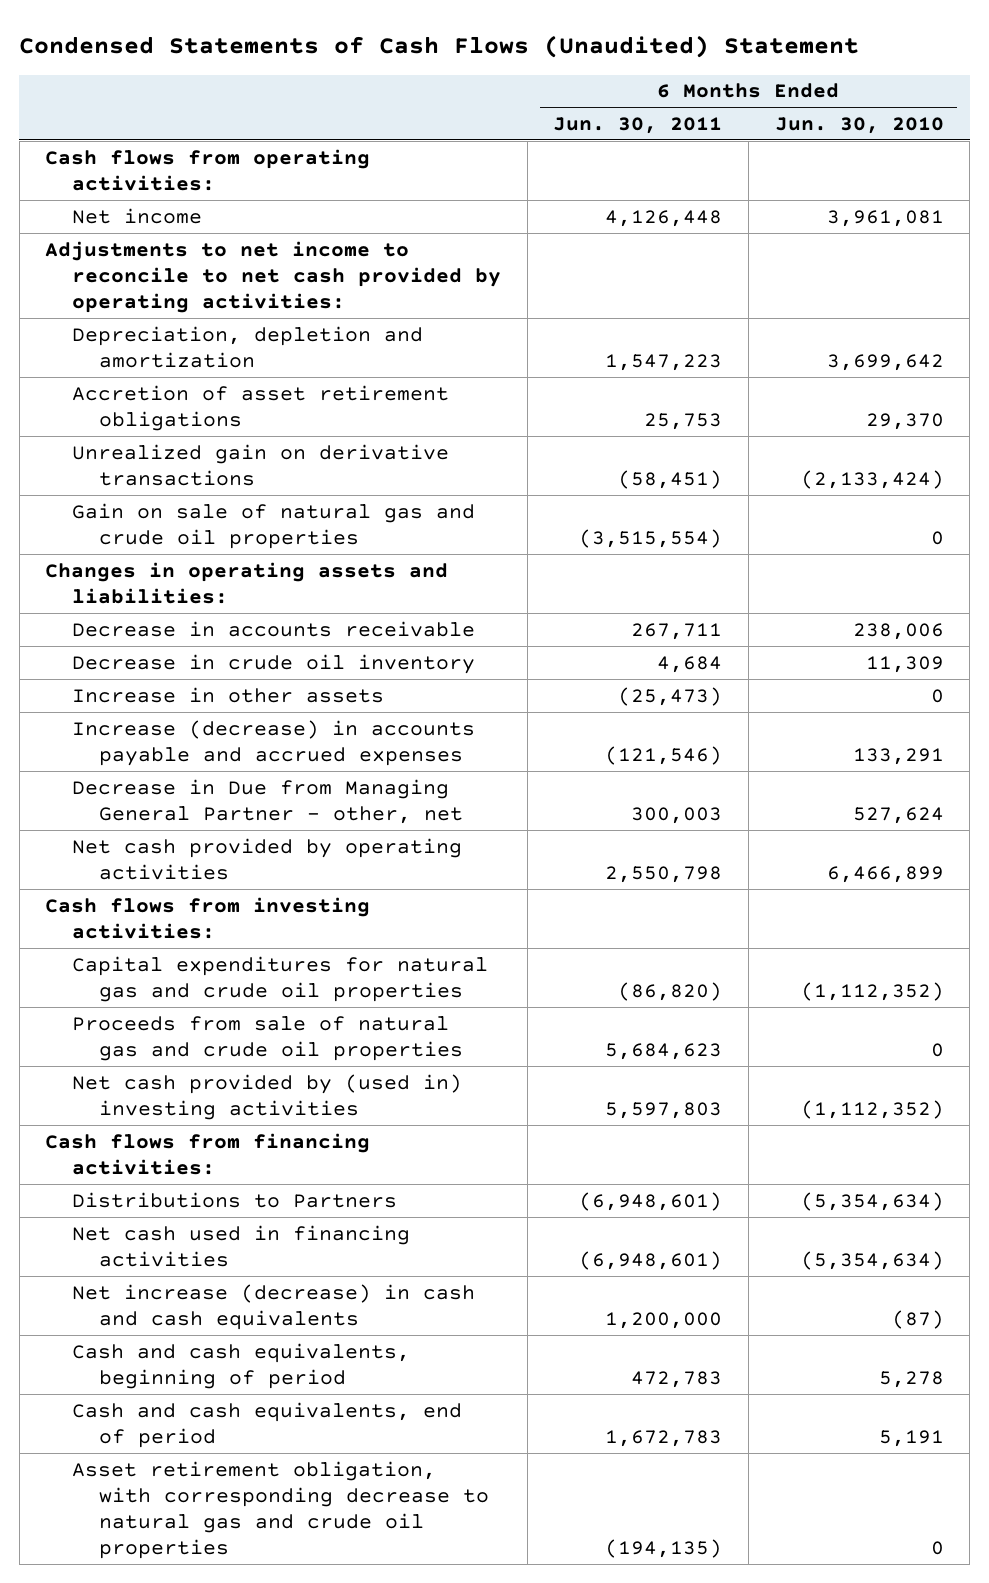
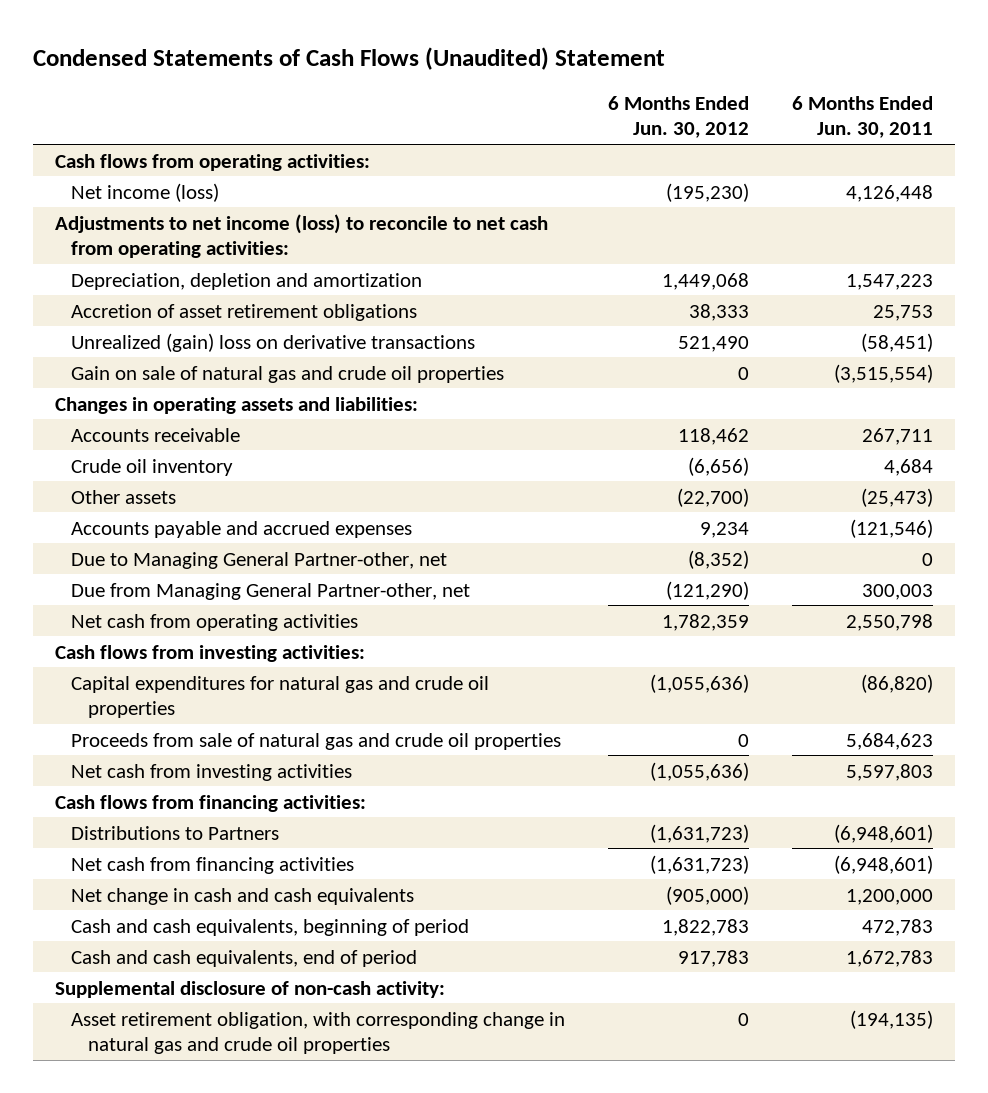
- | 6 Months Ended Jun. 30, 2011 | 6 Months Ended Jun. 30, 2010
+ | 6 Months Ended Jun. 30, 2012 | 6 Months Ended Jun. 30, 2011
- Net income | 4,126,448 | 3,961,081
- Adjustments to net income to reconcile to net cash provided by operating activities:
+ Net income (loss) | (195,230) | 4,126,448
+ Adjustments to net income (loss) to reconcile to net cash from operating activities:
- Unrealized gain on derivative transactions | (58,451) | (2,133,424)
+ Unrealized (gain) loss on derivative transactions | 521,490 | (58,451)
- Decrease in accounts receivable | 267,711 | 238,006
- Decrease in crude oil inventory | 4,684 | 11,309
- Increase in other assets | (25,473) | 0
- Increase (decrease) in accounts payable and accrued expenses | (121,546) | 133,291
- Decrease in Due from Managing General Partner - other, net | 300,003 | 527,624
- Net cash provided by operating activities | 2,550,798 | 6,466,899
+ Accounts receivable | 118,462 | 267,711
+ Crude oil inventory | (6,656) | 4,684
+ Other assets | (22,700) | (25,473)
+ Accounts payable and accrued expenses | 9,234 | (121,546)
+ Due to Managing General Partner-other, net | (8,352) | 0
+ Due from Managing General Partner-other, net | (121,290) | 300,003
+ Net cash from operating activities | 1,782,359 | 2,550,798
- Net cash provided by (used in) investing activities | 5,597,803 | (1,112,352)
+ Net cash from investing activities | (1,055,636) | 5,597,803
- Net cash used in financing activities | (6,948,601) | (5,354,634)
- Net increase (decrease) in cash and cash equivalents | 1,200,000 | (87)
+ Net cash from financing activities | (1,631,723) | (6,948,601)
+ Net change in cash and cash equivalents | (905,000) | 1,200,000
- Asset retirement obligation, with corresponding decrease to natural gas and crude oil properties | (194,135) | 0
+ Supplemental disclosure of non-cash activity:
+ Asset retirement obligation, with corresponding change in natural gas and crude oil properties | 0 | (194,135)

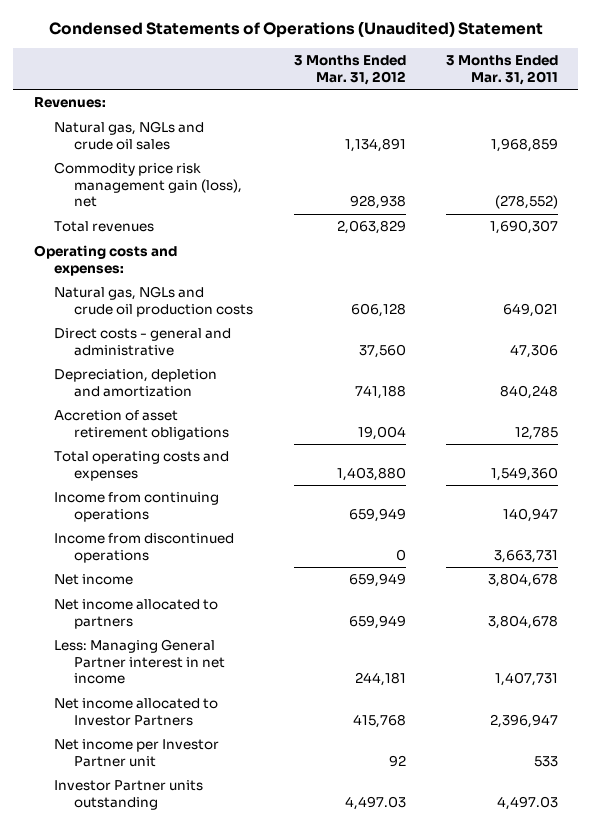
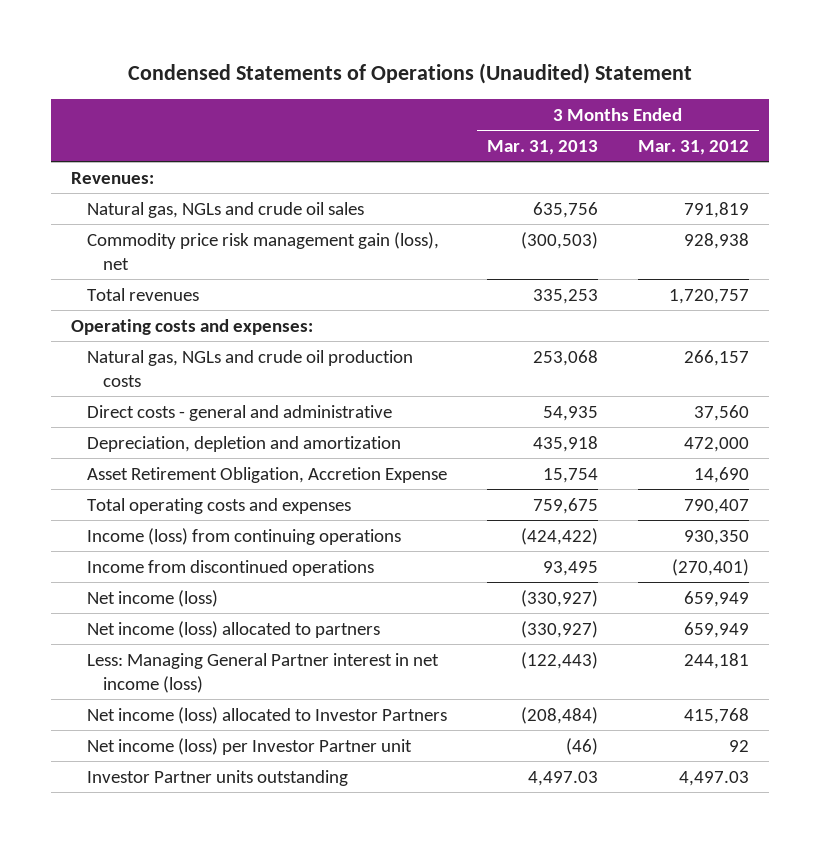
- | 3 Months Ended Mar. 31, 2012 | 3 Months Ended Mar. 31, 2011
+ | 3 Months Ended Mar. 31, 2013 | 3 Months Ended Mar. 31, 2012
- Natural gas, NGLs and crude oil sales | 1,134,891 | 1,968,859
+ Natural gas, NGLs and crude oil sales | 635,756 | 791,819
- Total revenues | 2,063,829 | 1,690,307
+ Total revenues | 335,253 | 1,720,757
- Natural gas, NGLs and crude oil production costs | 606,128 | 649,021
+ Natural gas, NGLs and crude oil production costs | 253,068 | 266,157
- Depreciation, depletion and amortization | 741,188 | 840,248
- Accretion of asset retirement obligations | 19,004 | 12,785
- Total operating costs and expenses | 1,403,880 | 1,549,360
- Income from continuing operations | 659,949 | 140,947
- Income from discontinued operations | 0 | 3,663,731
- Net income | 659,949 | 3,804,678
- Net income allocated to partners | 659,949 | 3,804,678
- Less: Managing General Partner interest in net income | 244,181 | 1,407,731
- Net income allocated to Investor Partners | 415,768 | 2,396,947
- Net income per Investor Partner unit | 92 | 533
+ Depreciation, depletion and amortization | 435,918 | 472,000
+ Asset Retirement Obligation, Accretion Expense | 15,754 | 14,690
+ Total operating costs and expenses | 759,675 | 790,407
+ Income (loss) from continuing operations | (424,422) | 930,350
+ Income from discontinued operations | 93,495 | (270,401)
+ Net income (loss) | (330,927) | 659,949
+ Net income (loss) allocated to partners | (330,927) | 659,949
+ Less: Managing General Partner interest in net income (loss) | (122,443) | 244,181
+ Net income (loss) allocated to Investor Partners | (208,484) | 415,768
+ Net income (loss) per Investor Partner unit | (46) | 92

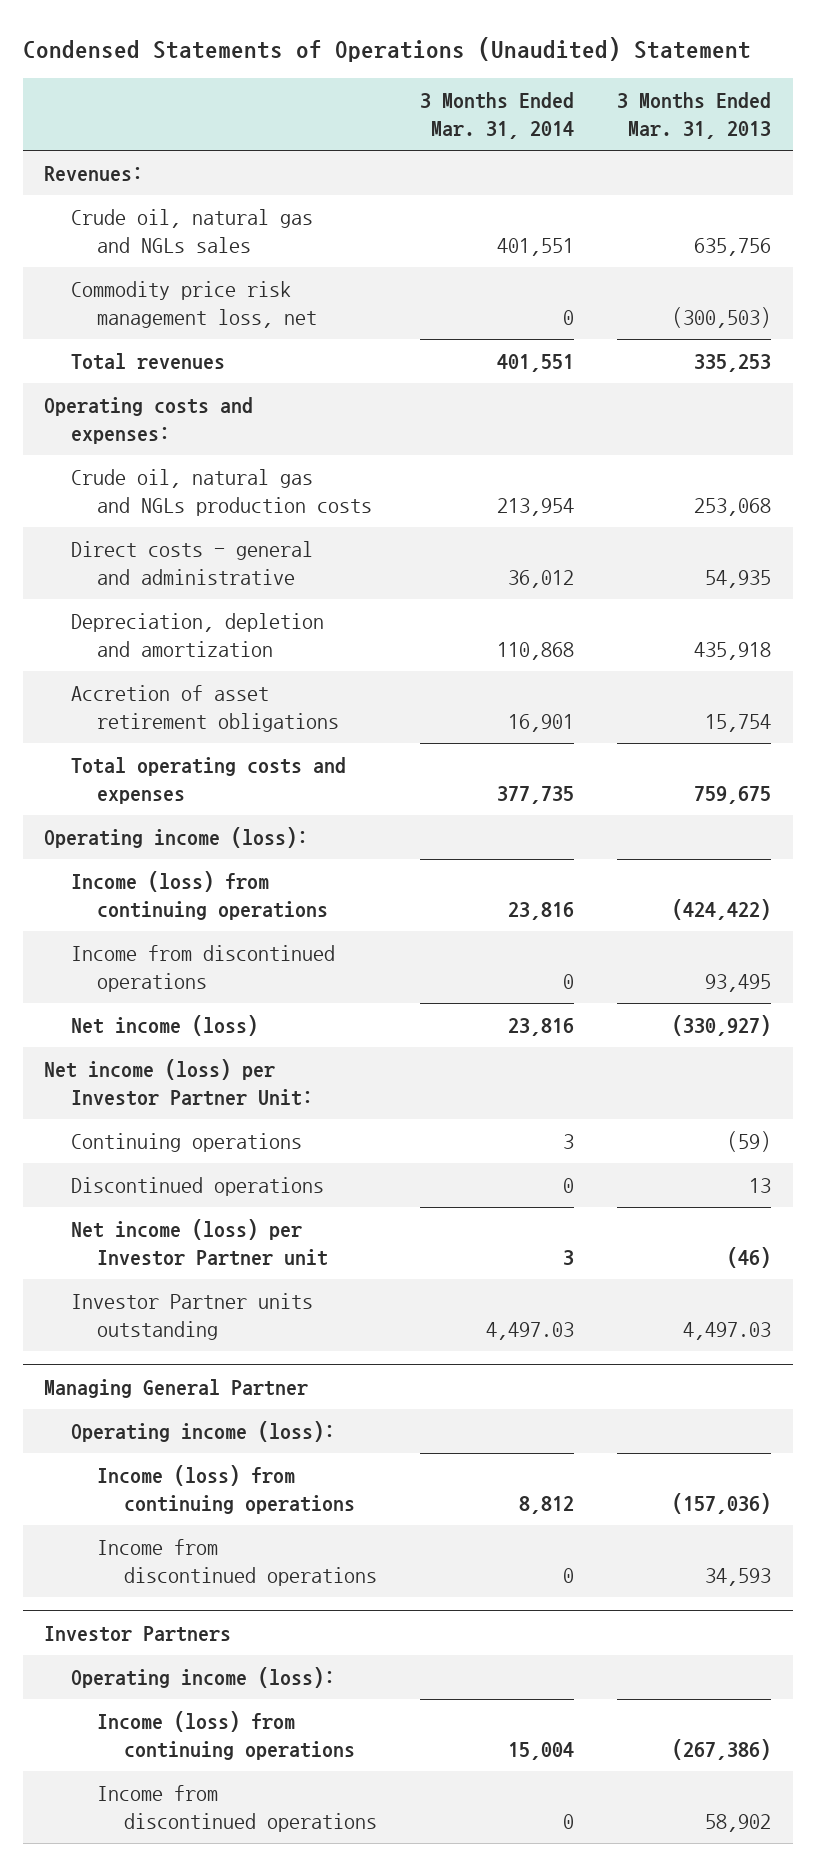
- | 3 Months Ended Mar. 31, 2013 | 3 Months Ended Mar. 31, 2012
+ | 3 Months Ended Mar. 31, 2014 | 3 Months Ended Mar. 31, 2013
- Natural gas, NGLs and crude oil sales | 635,756 | 791,819
- Commodity price risk management gain (loss), net | (300,503) | 928,938
+ Crude oil, natural gas and NGLs sales | 401,551 | 635,756
+ Commodity price risk management loss, net | 0 | (300,503)
- Natural gas, NGLs and crude oil production costs | 253,068 | 266,157
+ Crude oil, natural gas and NGLs production costs | 213,954 | 253,068
- Asset Retirement Obligation, Accretion Expense | 15,754 | 14,690
+ Accretion of asset retirement obligations | 16,901 | 15,754
+ Operating income (loss):
- Net income (loss) allocated to partners | (330,927) | 659,949
- Less: Managing General Partner interest in net income (loss) | (122,443) | 244,181
- Net income (loss) allocated to Investor Partners | (208,484) | 415,768
+ Net income (loss) per Investor Partner Unit:
+ Continuing operations | 3 | (59)
+ Discontinued operations | 0 | 13
+ Managing General Partner
+ Operating income (loss):
+ Income (loss) from continuing operations | 8,812 | (157,036)
+ Income from discontinued operations | 0 | 34,593
+ Investor Partners
+ Operating income (loss):
+ Income (loss) from continuing operations | 15,004 | (267,386)
+ Income from discontinued operations | 0 | 58,902

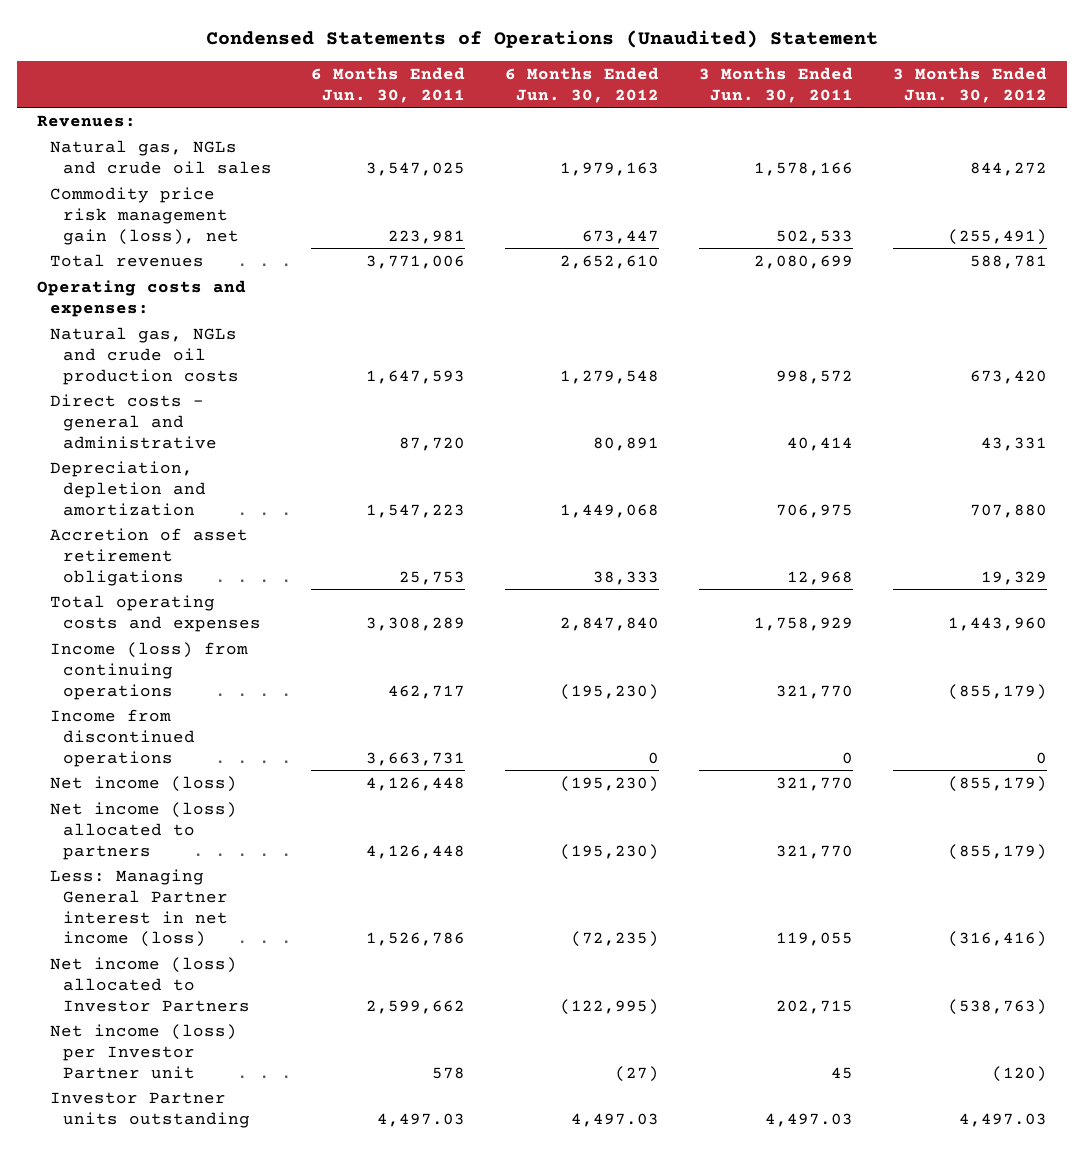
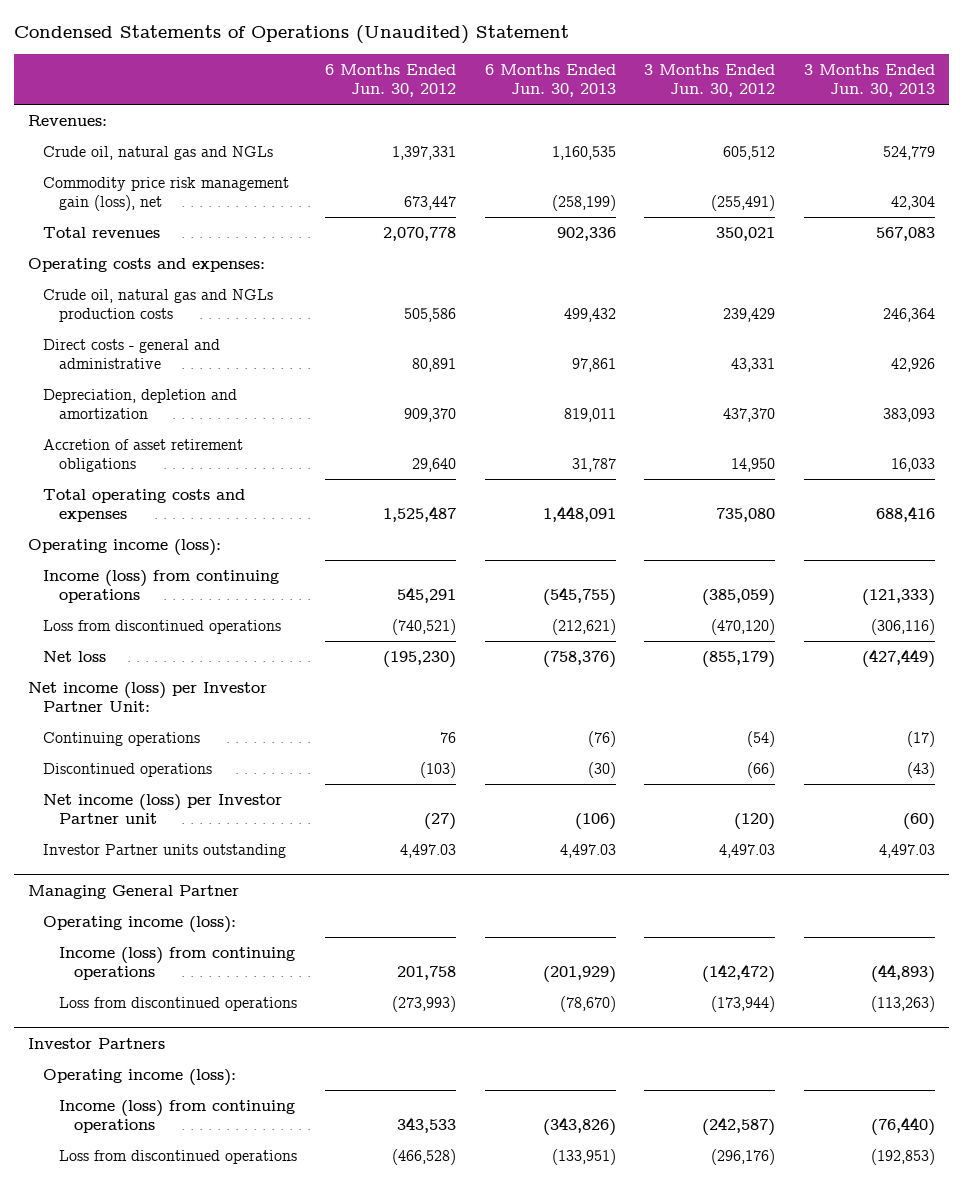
- | 6 Months Ended Jun. 30, 2011 | 6 Months Ended Jun. 30, 2012 | 3 Months Ended Jun. 30, 2011 | 3 Months Ended Jun. 30, 2012
+ | 6 Months Ended Jun. 30, 2012 | 6 Months Ended Jun. 30, 2013 | 3 Months Ended Jun. 30, 2012 | 3 Months Ended Jun. 30, 2013
- Natural gas, NGLs and crude oil sales | 3,547,025 | 1,979,163 | 1,578,166 | 844,272
+ Crude oil, natural gas and NGLs | 1,397,331 | 1,160,535 | 605,512 | 524,779
- Total revenues | 3,771,006 | 2,652,610 | 2,080,699 | 588,781
+ Total revenues | 2,070,778 | 902,336 | 350,021 | 567,083
- Natural gas, NGLs and crude oil production costs | 1,647,593 | 1,279,548 | 998,572 | 673,420
+ Crude oil, natural gas and NGLs production costs | 505,586 | 499,432 | 239,429 | 246,364
- Depreciation, depletion and amortization | 1,547,223 | 1,449,068 | 706,975 | 707,880
- Accretion of asset retirement obligations | 25,753 | 38,333 | 12,968 | 19,329
- Total operating costs and expenses | 3,308,289 | 2,847,840 | 1,758,929 | 1,443,960
- Income (loss) from continuing operations | 462,717 | (195,230) | 321,770 | (855,179)
- Income from discontinued operations | 3,663,731 | 0 | 0 | 0
- Net income (loss) | 4,126,448 | (195,230) | 321,770 | (855,179)
- Net income (loss) allocated to partners | 4,126,448 | (195,230) | 321,770 | (855,179)
- Less: Managing General Partner interest in net income (loss) | 1,526,786 | (72,235) | 119,055 | (316,416)
- Net income (loss) allocated to Investor Partners | 2,599,662 | (122,995) | 202,715 | (538,763)
+ Depreciation, depletion and amortization | 909,370 | 819,011 | 437,370 | 383,093
+ Accretion of asset retirement obligations | 29,640 | 31,787 | 14,950 | 16,033
+ Total operating costs and expenses | 1,525,487 | 1,448,091 | 735,080 | 688,416
+ Operating income (loss):
+ Income (loss) from continuing operations | 545,291 | (545,755) | (385,059) | (121,333)
+ Loss from discontinued operations | (740,521) | (212,621) | (470,120) | (306,116)
+ Net loss | (195,230) | (758,376) | (855,179) | (427,449)
+ Net income (loss) per Investor Partner Unit:
+ Continuing operations | 76 | (76) | (54) | (17)
+ Discontinued operations | (103) | (30) | (66) | (43)
+ Managing General Partner
+ Operating income (loss):
+ Income (loss) from continuing operations | 201,758 | (201,929) | (142,472) | (44,893)
+ Loss from discontinued operations | (273,993) | (78,670) | (173,944) | (113,263)
+ Investor Partners
+ Operating income (loss):
+ Income (loss) from continuing operations | 343,533 | (343,826) | (242,587) | (76,440)
+ Loss from discontinued operations | (466,528) | (133,951) | (296,176) | (192,853)

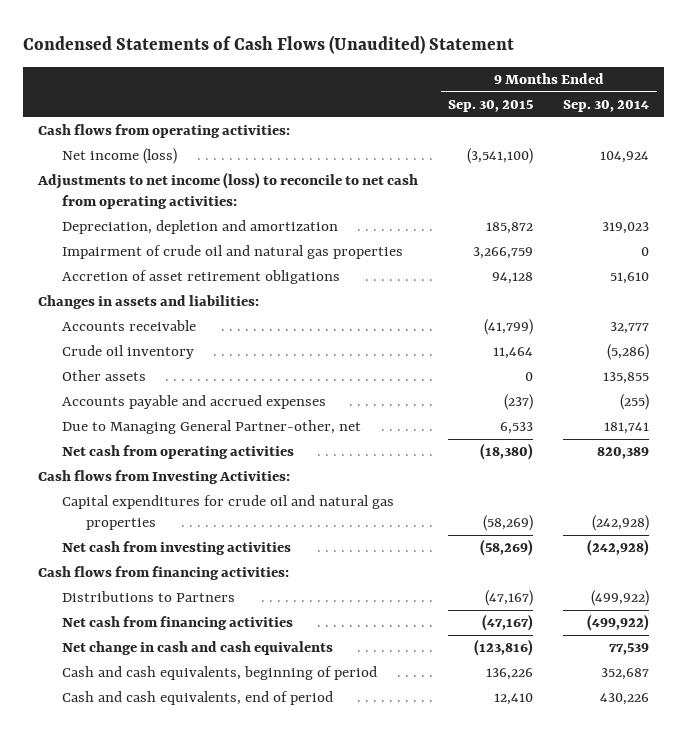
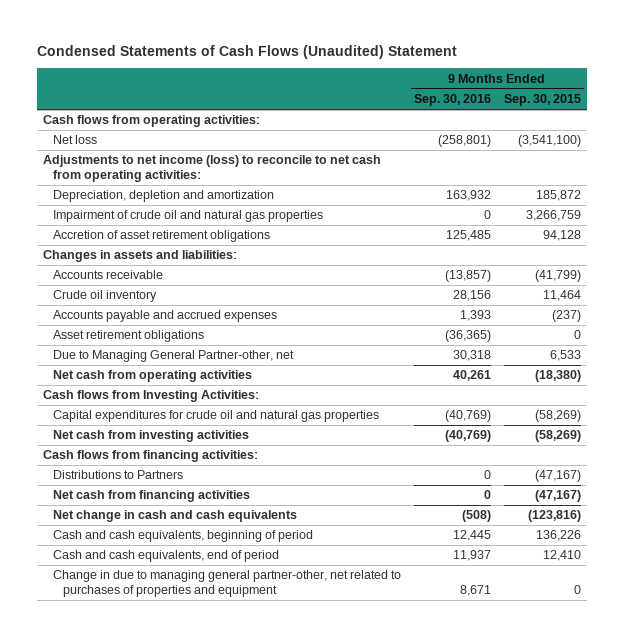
- | 9 Months Ended Sep. 30, 2015 | 9 Months Ended Sep. 30, 2014
+ | 9 Months Ended Sep. 30, 2016 | 9 Months Ended Sep. 30, 2015
- Net income (loss) | (3,541,100) | 104,924
+ Net loss | (258,801) | (3,541,100)
- Other assets | 0 | 135,855
+ Asset retirement obligations | (36,365) | 0
+ Change in due to managing general partner-other, net related to purchases of properties and equipment | 8,671 | 0

